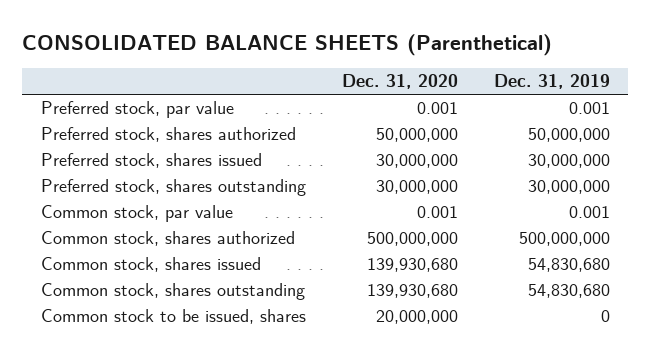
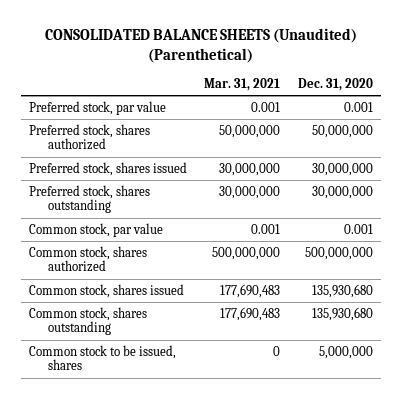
- CONSOLIDATED BALANCE SHEETS (Parenthetical)
+ CONSOLIDATED BALANCE SHEETS (Unaudited) (Parenthetical)
- | Dec. 31, 2020 | Dec. 31, 2019
+ | Mar. 31, 2021 | Dec. 31, 2020
- Common stock, shares issued | 139,930,680 | 54,830,680
- Common stock, shares outstanding | 139,930,680 | 54,830,680
- Common stock to be issued, shares | 20,000,000 | 0
+ Common stock, shares issued | 177,690,483 | 135,930,680
+ Common stock, shares outstanding | 177,690,483 | 135,930,680
+ Common stock to be issued, shares | 0 | 5,000,000

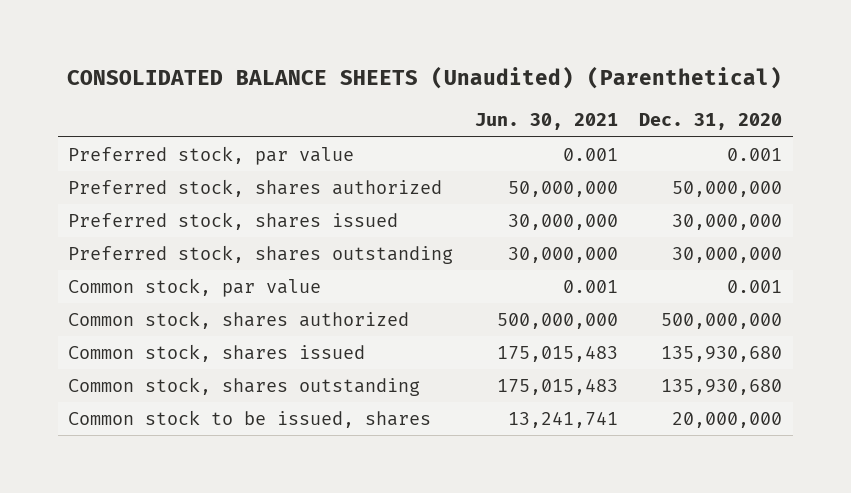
- | Mar. 31, 2021 | Dec. 31, 2020
+ | Jun. 30, 2021 | Dec. 31, 2020
- Common stock to be issued, shares | 0 | 5,000,000
+ Common stock to be issued, shares | 13,241,741 | 20,000,000

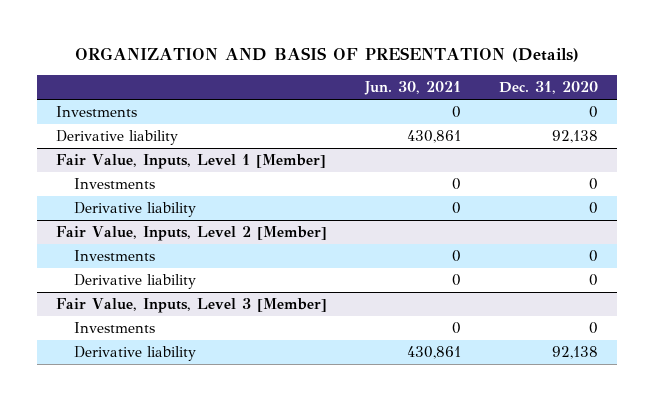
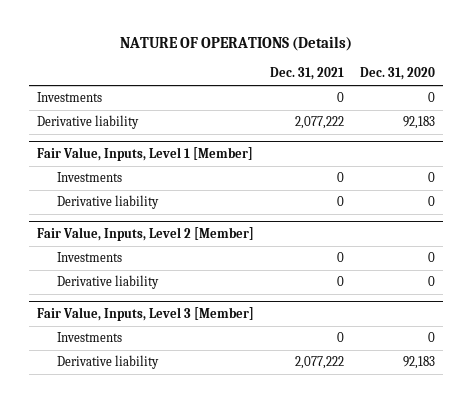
- ORGANIZATION AND BASIS OF PRESENTATION (Details)
+ NATURE OF OPERATIONS (Details)
- | Jun. 30, 2021 | Dec. 31, 2020
+ | Dec. 31, 2021 | Dec. 31, 2020
- Derivative liability | 430,861 | 92,138
+ Derivative liability | 2,077,222 | 92,183
@ Fair Value, Inputs, Level 3 [Member]
- Derivative liability | 430,861 | 92,138
+ Derivative liability | 2,077,222 | 92,183

